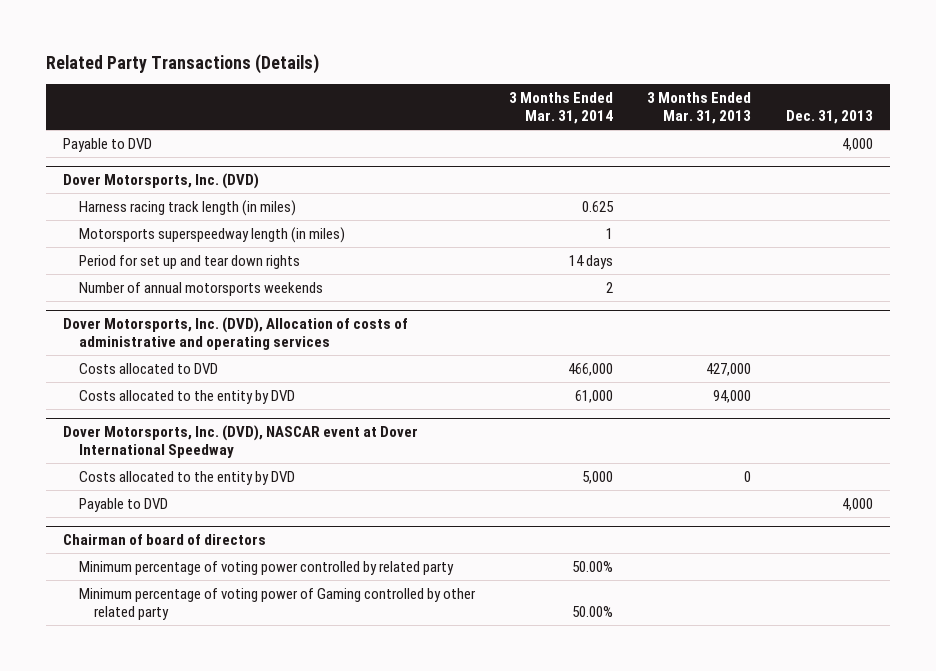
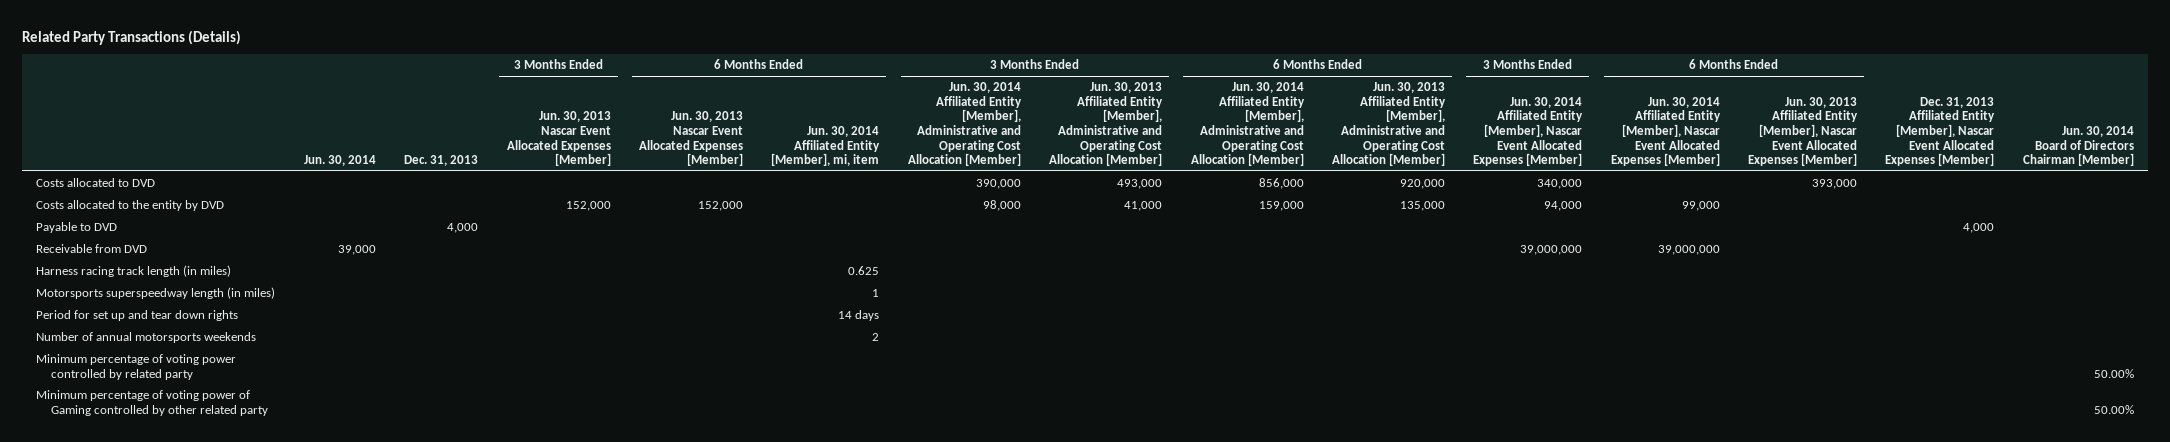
- | 3 Months Ended Mar. 31, 2014 | 3 Months Ended Mar. 31, 2013 | Dec. 31, 2013
+ | Jun. 30, 2014 | Dec. 31, 2013 | 3 Months Ended Jun. 30, 2013 Nascar Event Allocated Expenses [Member] | 6 Months Ended Jun. 30, 2013 Nascar Event Allocated Expenses [Member] | 6 Months Ended Jun. 30, 2014 Affiliated Entity [Member], mi, item | 3 Months Ended Jun. 30, 2014 Affiliated Entity [Member], Administrative and Operating Cost Allocation [Member] | 3 Months Ended Jun. 30, 2013 Affiliated Entity [Member], Administrative and Operating Cost Allocation [Member] | 6 Months Ended Jun. 30, 2014 Affiliated Entity [Member], Administrative and Operating Cost Allocation [Member] | 6 Months Ended Jun. 30, 2013 Affiliated Entity [Member], Administrative and Operating Cost Allocation [Member] | 3 Months Ended Jun. 30, 2014 Affiliated Entity [Member], Nascar Event Allocated Expenses [Member] | 6 Months Ended Jun. 30, 2014 Affiliated Entity [Member], Nascar Event Allocated Expenses [Member] | 6 Months Ended Jun. 30, 2013 Affiliated Entity [Member], Nascar Event Allocated Expenses [Member] | Dec. 31, 2013 Affiliated Entity [Member], Nascar Event Allocated Expenses [Member] | Jun. 30, 2014 Board of Directors Chairman [Member]
+ Costs allocated to DVD | | | | | | 390,000 | 493,000 | 856,000 | 920,000 | 340,000 | | 393,000 | |
+ Costs allocated to the entity by DVD | | | 152,000 | 152,000 | | 98,000 | 41,000 | 159,000 | 135,000 | 94,000 | 99,000 | | |
- Dover Motorsports, Inc. (DVD)
- Harness racing track length (in miles) | 0.625 | |
- Motorsports superspeedway length (in miles) | 1 | |
- Period for set up and tear down rights | 14 days | |
- Number of annual motorsports weekends | 2 | |
- Dover Motorsports, Inc. (DVD), Allocation of costs of administrative and operating services
- Costs allocated to DVD | 466,000 | 427,000 |
- Costs allocated to the entity by DVD | 61,000 | 94,000 |
- Dover Motorsports, Inc. (DVD), NASCAR event at Dover International Speedway
- Costs allocated to the entity by DVD | 5,000 | 0 |
- Payable to DVD | | | 4,000
- Chairman of board of directors
- Minimum percentage of voting power controlled by related party | 50.00% | |
- Minimum percentage of voting power of Gaming controlled by other related party | 50.00% | |
+ Receivable from DVD | 39,000 | | | | | | | | | 39,000,000 | 39,000,000 | | |
+ Harness racing track length (in miles) | | | | | 0.625 | | | | | | | | |
+ Motorsports superspeedway length (in miles) | | | | | 1 | | | | | | | | |
+ Period for set up and tear down rights | | | | | 14 days | | | | | | | | |
+ Number of annual motorsports weekends | | | | | 2 | | | | | | | | |
+ Minimum percentage of voting power controlled by related party | | | | | | | | | | | | | | 50.00%
+ Minimum percentage of voting power of Gaming controlled by other related party | | | | | | | | | | | | | | 50.00%

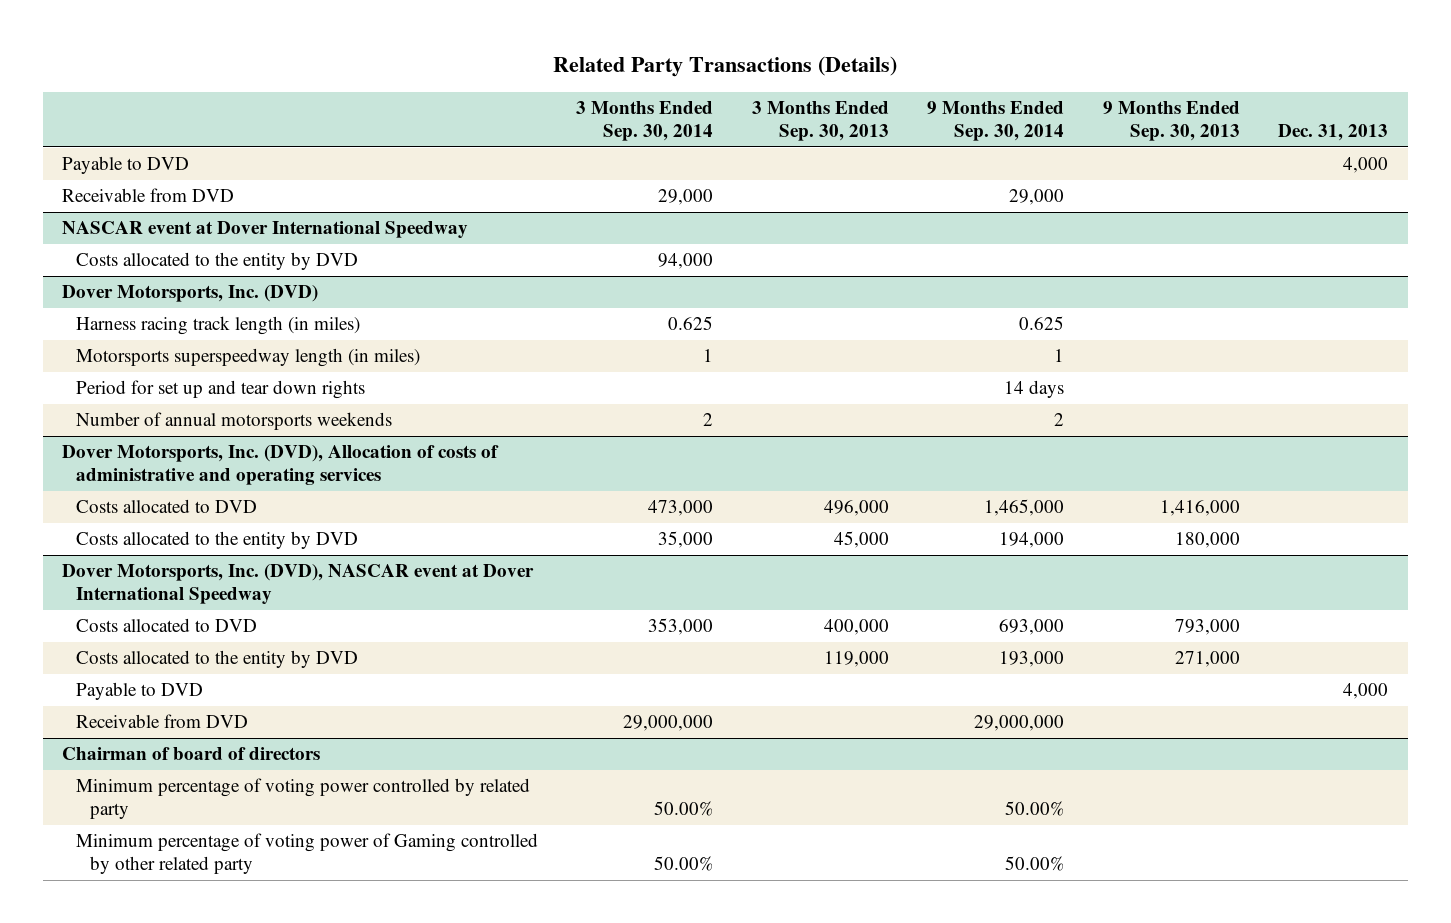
- | Jun. 30, 2014 | Dec. 31, 2013 | 3 Months Ended Jun. 30, 2013 Nascar Event Allocated Expenses [Member] | 6 Months Ended Jun. 30, 2013 Nascar Event Allocated Expenses [Member] | 6 Months Ended Jun. 30, 2014 Affiliated Entity [Member], mi, item | 3 Months Ended Jun. 30, 2014 Affiliated Entity [Member], Administrative and Operating Cost Allocation [Member] | 3 Months Ended Jun. 30, 2013 Affiliated Entity [Member], Administrative and Operating Cost Allocation [Member] | 6 Months Ended Jun. 30, 2014 Affiliated Entity [Member], Administrative and Operating Cost Allocation [Member] | 6 Months Ended Jun. 30, 2013 Affiliated Entity [Member], Administrative and Operating Cost Allocation [Member] | 3 Months Ended Jun. 30, 2014 Affiliated Entity [Member], Nascar Event Allocated Expenses [Member] | 6 Months Ended Jun. 30, 2014 Affiliated Entity [Member], Nascar Event Allocated Expenses [Member] | 6 Months Ended Jun. 30, 2013 Affiliated Entity [Member], Nascar Event Allocated Expenses [Member] | Dec. 31, 2013 Affiliated Entity [Member], Nascar Event Allocated Expenses [Member] | Jun. 30, 2014 Board of Directors Chairman [Member]
+ | 3 Months Ended Sep. 30, 2014 | 3 Months Ended Sep. 30, 2013 | 9 Months Ended Sep. 30, 2014 | 9 Months Ended Sep. 30, 2013 | Dec. 31, 2013
- Costs allocated to DVD | | | | | | 390,000 | 493,000 | 856,000 | 920,000 | 340,000 | | 393,000 | |
- Costs allocated to the entity by DVD | | | 152,000 | 152,000 | | 98,000 | 41,000 | 159,000 | 135,000 | 94,000 | 99,000 | | |
- Harness racing track length (in miles) | | | | | 0.625 | | | | | | | | |
- Motorsports superspeedway length (in miles) | | | | | 1 | | | | | | | | |
- Period for set up and tear down rights | | | | | 14 days | | | | | | | | |
- Number of annual motorsports weekends | | | | | 2 | | | | | | | | |
- Minimum percentage of voting power controlled by related party | | | | | | | | | | | | | | 50.00%
- Minimum percentage of voting power of Gaming controlled by other related party | | | | | | | | | | | | | | 50.00%
+ NASCAR event at Dover International Speedway
+ Costs allocated to the entity by DVD | 94,000 | | | |
+ Dover Motorsports, Inc. (DVD)
+ Harness racing track length (in miles) | 0.625 | | 0.625 | |
+ Motorsports superspeedway length (in miles) | 1 | | 1 | |
+ Period for set up and tear down rights | | | 14 days | |
+ Number of annual motorsports weekends | 2 | | 2 | |
+ Dover Motorsports, Inc. (DVD), Allocation of costs of administrative and operating services
+ Costs allocated to DVD | 473,000 | 496,000 | 1,465,000 | 1,416,000 |
+ Costs allocated to the entity by DVD | 35,000 | 45,000 | 194,000 | 180,000 |
+ Dover Motorsports, Inc. (DVD), NASCAR event at Dover International Speedway
+ Costs allocated to DVD | 353,000 | 400,000 | 693,000 | 793,000 |
+ Costs allocated to the entity by DVD | | 119,000 | 193,000 | 271,000 |
+ Payable to DVD | | | | | 4,000
+ Receivable from DVD | 29,000,000 | | 29,000,000 | |
+ Chairman of board of directors
+ Minimum percentage of voting power controlled by related party | 50.00% | | 50.00% | |
+ Minimum percentage of voting power of Gaming controlled by other related party | 50.00% | | 50.00% | |

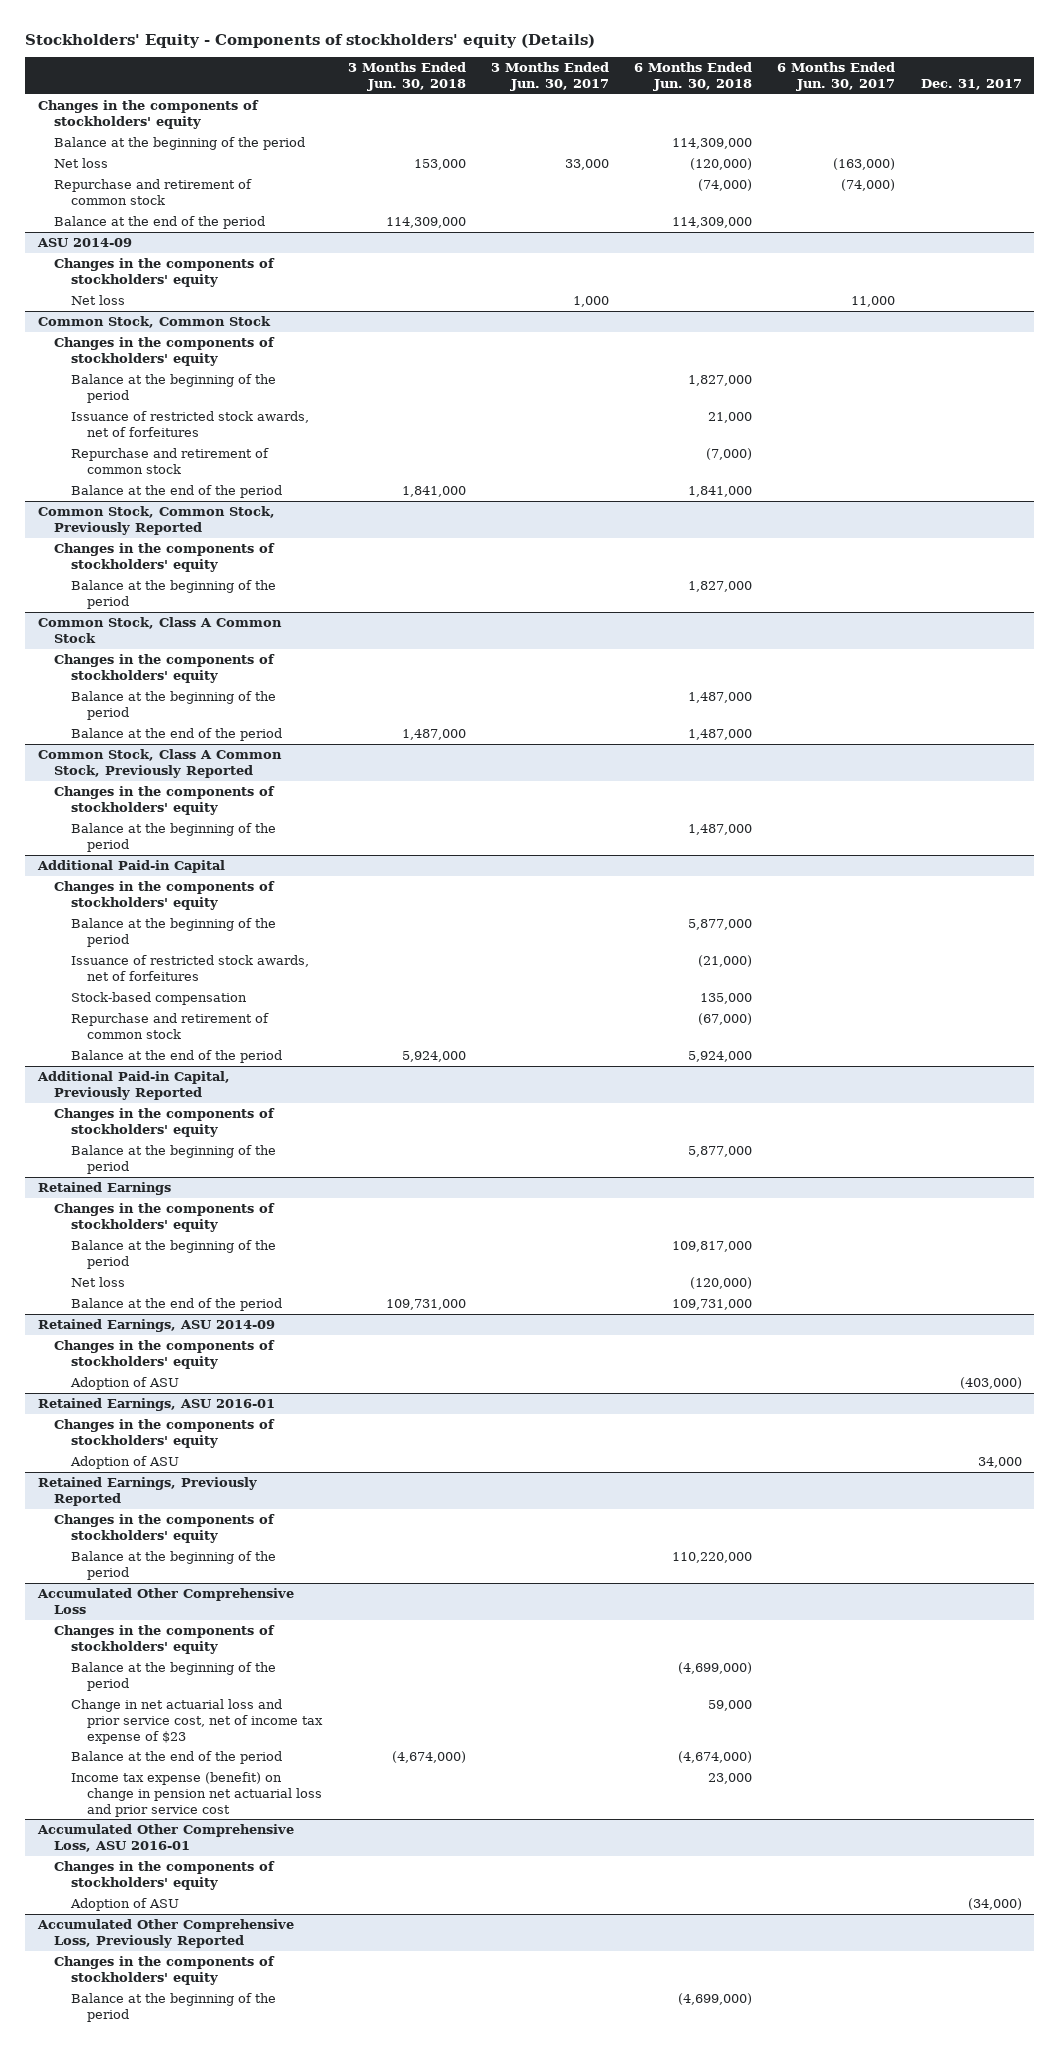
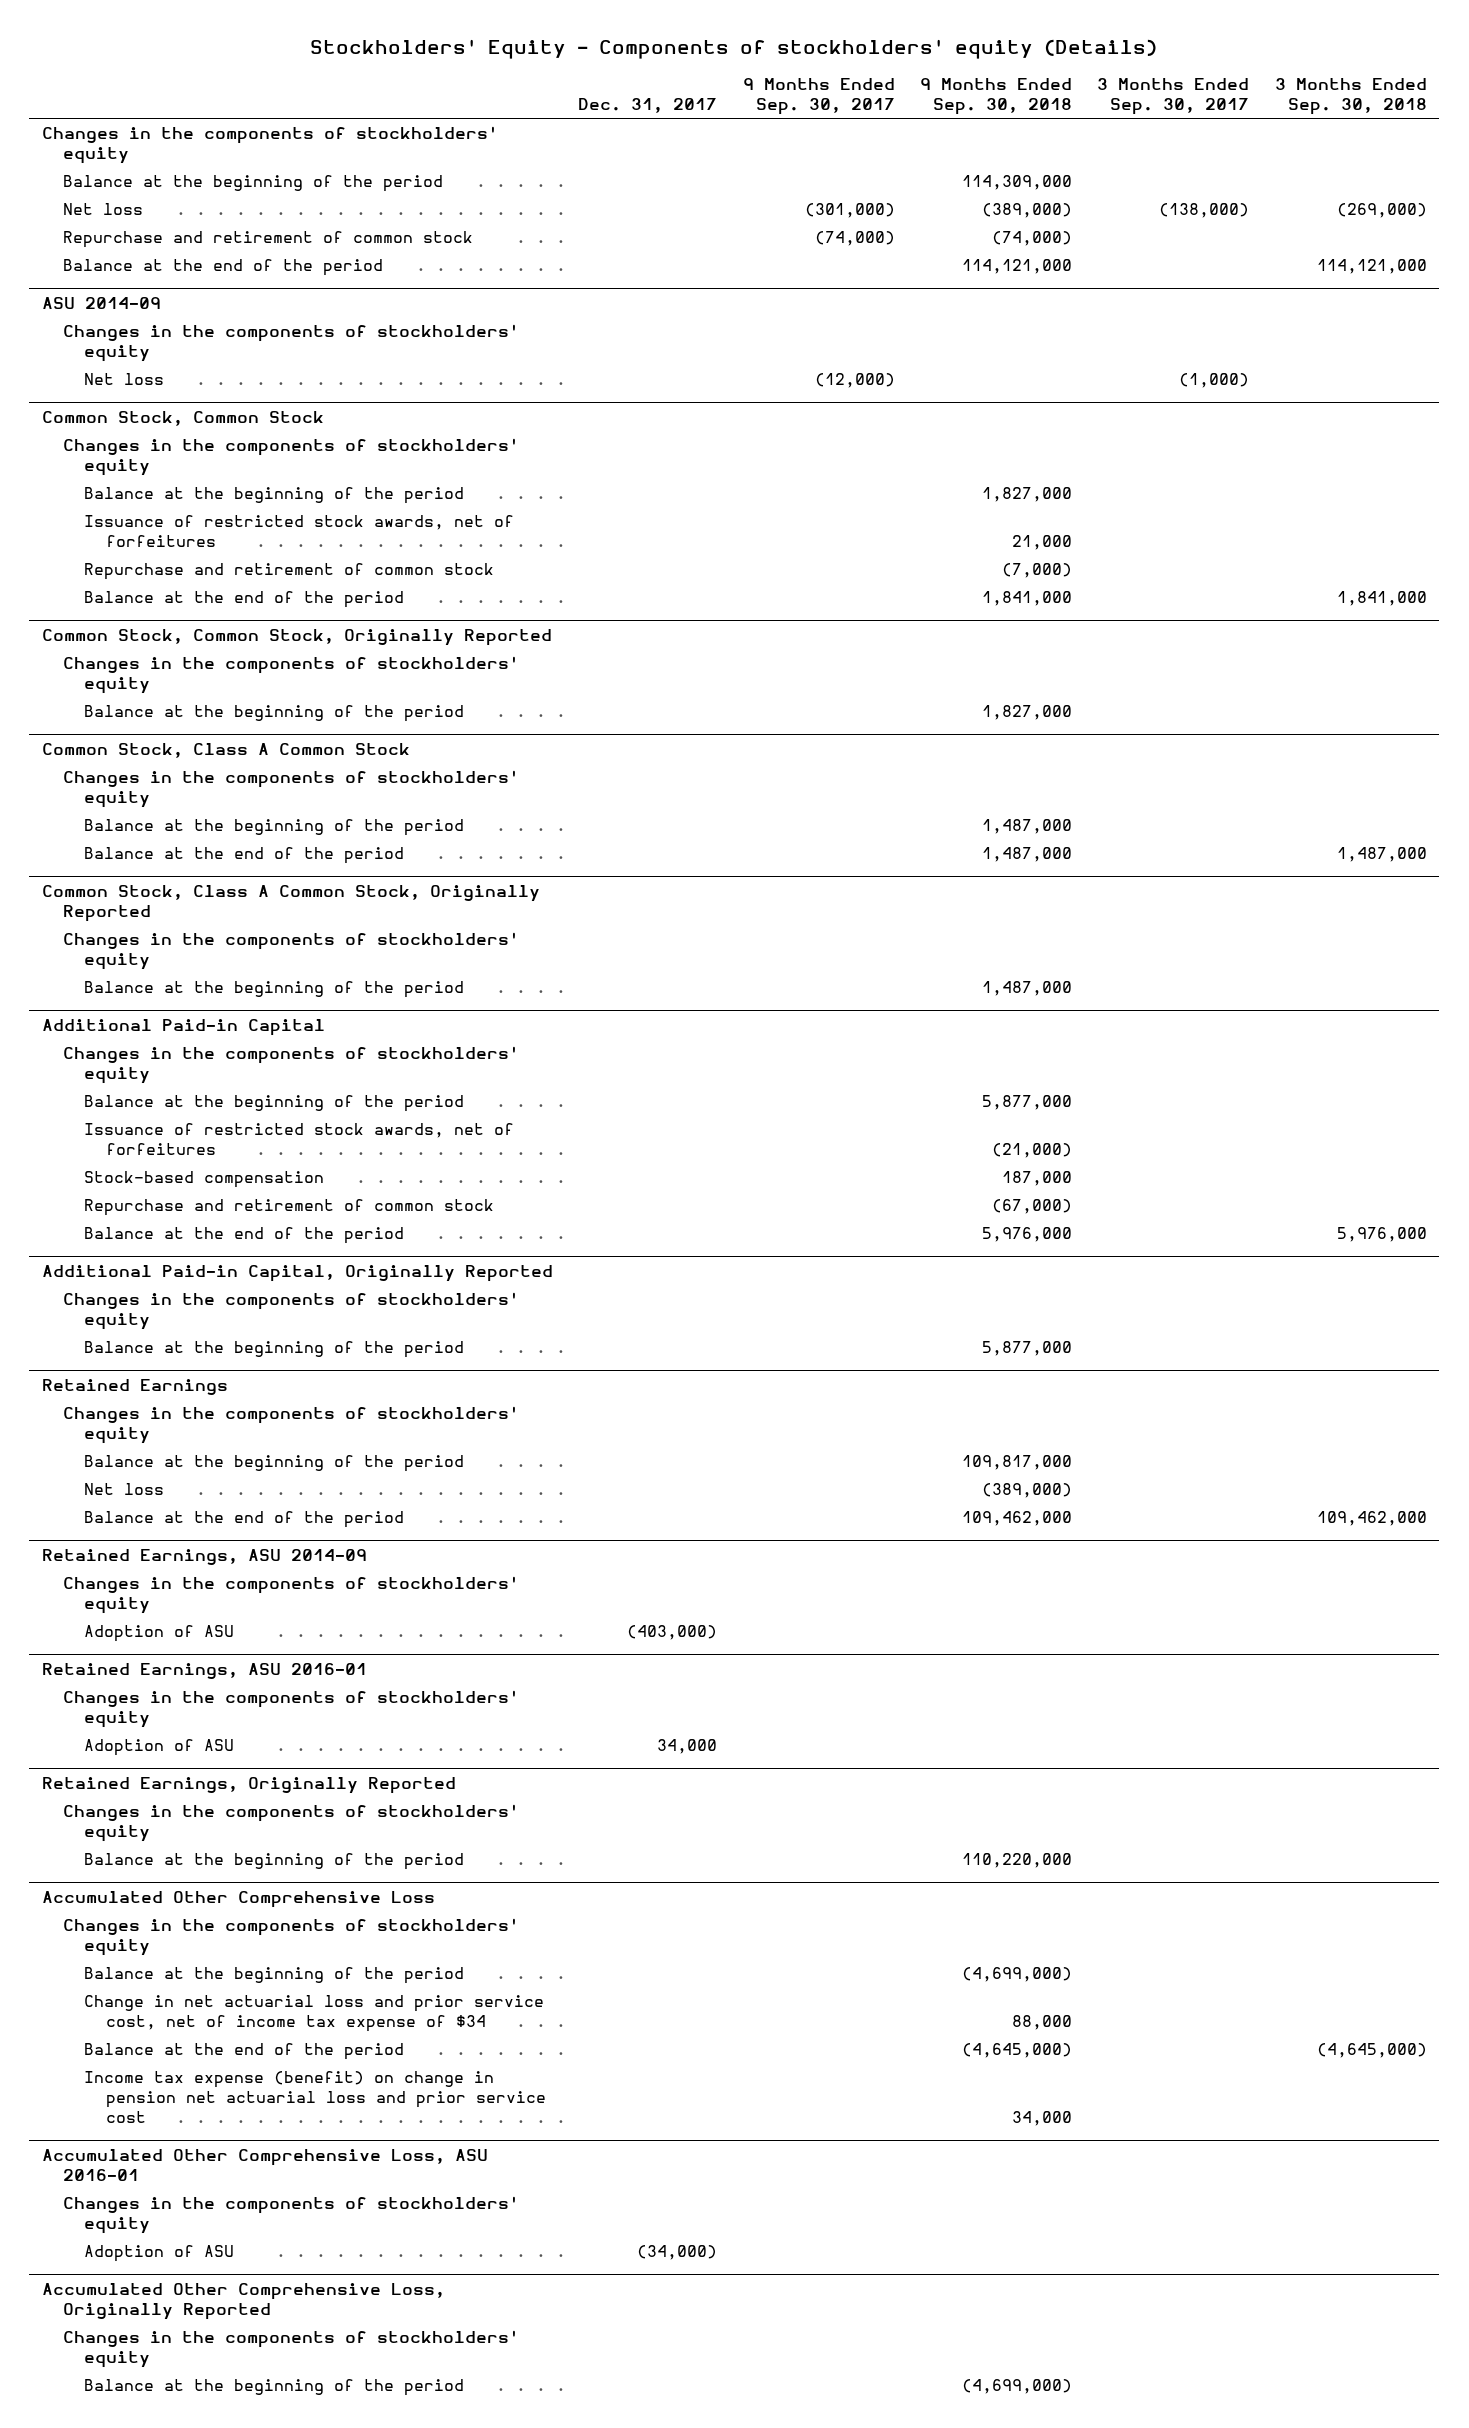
- | 3 Months Ended Jun. 30, 2018 | 3 Months Ended Jun. 30, 2017 | 6 Months Ended Jun. 30, 2018 | 6 Months Ended Jun. 30, 2017 | Dec. 31, 2017
+ | Dec. 31, 2017 | 9 Months Ended Sep. 30, 2017 | 9 Months Ended Sep. 30, 2018 | 3 Months Ended Sep. 30, 2017 | 3 Months Ended Sep. 30, 2018
- Common Stock, Common Stock, Previously Reported
+ Common Stock, Common Stock, Originally Reported
- Common Stock, Class A Common Stock, Previously Reported
+ Common Stock, Class A Common Stock, Originally Reported
- Additional Paid-in Capital, Previously Reported
+ Additional Paid-in Capital, Originally Reported
- Retained Earnings, Previously Reported
+ Retained Earnings, Originally Reported
@ Accumulated Other Comprehensive Loss
- Change in net actuarial loss and prior service cost, net of income tax expense of $23 | | | 59,000 | |
+ Change in net actuarial loss and prior service cost, net of income tax expense of $34 | | | 88,000 | |
- Accumulated Other Comprehensive Loss, Previously Reported
+ Accumulated Other Comprehensive Loss, Originally Reported

